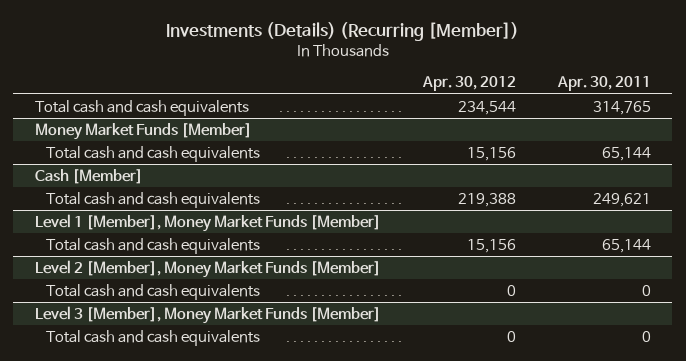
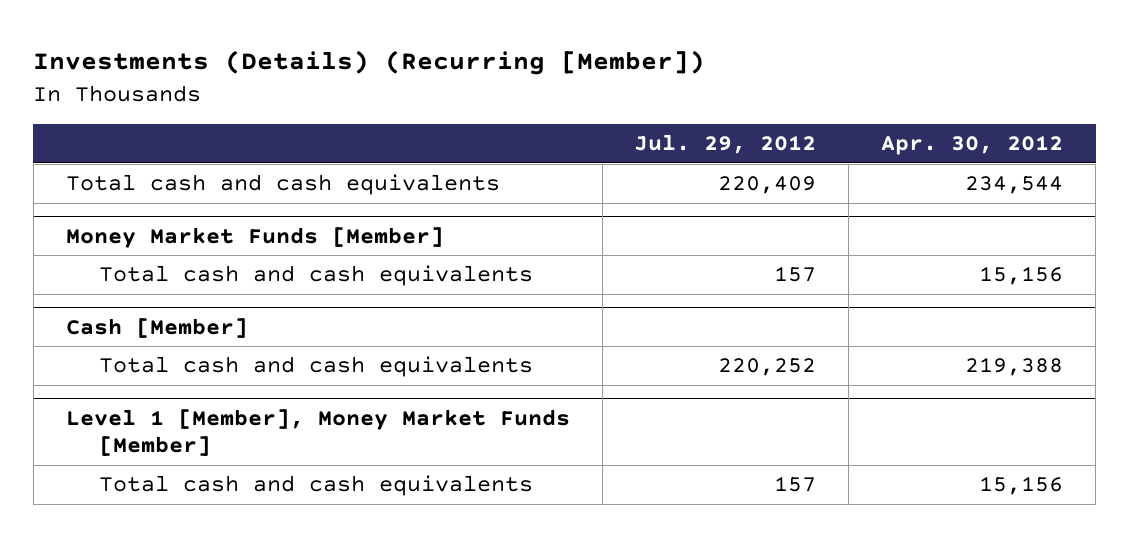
- | Apr. 30, 2012 | Apr. 30, 2011
+ | Jul. 29, 2012 | Apr. 30, 2012
- Level 2 [Member], Money Market Funds [Member]
- Total cash and cash equivalents | 0 | 0
- Level 3 [Member], Money Market Funds [Member]
- Total cash and cash equivalents | 0 | 0

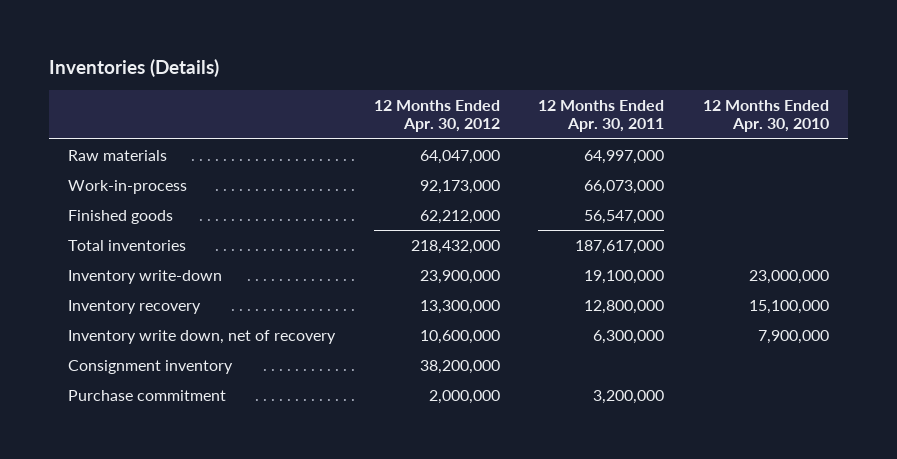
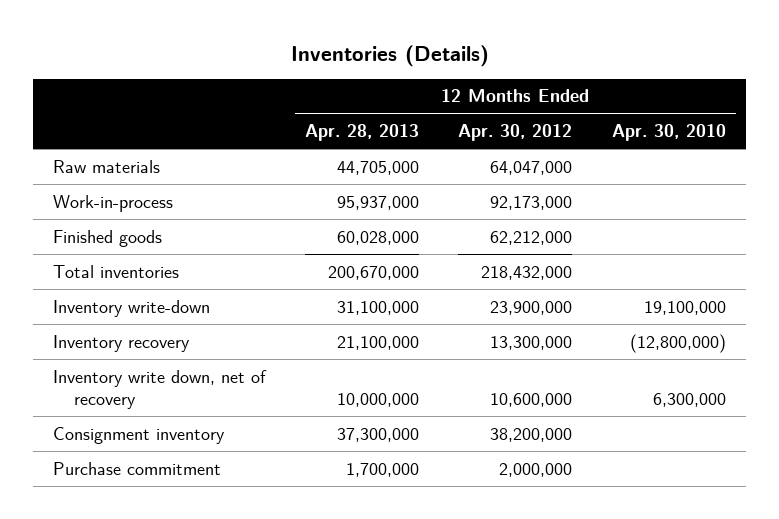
- | 12 Months Ended Apr. 30, 2012 | 12 Months Ended Apr. 30, 2011 | 12 Months Ended Apr. 30, 2010
+ | 12 Months Ended Apr. 28, 2013 | 12 Months Ended Apr. 30, 2012 | 12 Months Ended Apr. 30, 2010
- Inventory write-down | 23,900,000 | 19,100,000 | 23,000,000
- Inventory recovery | 13,300,000 | 12,800,000 | 15,100,000
- Inventory write down, net of recovery | 10,600,000 | 6,300,000 | 7,900,000
+ Inventory write-down | 31,100,000 | 23,900,000 | 19,100,000
+ Inventory recovery | 21,100,000 | 13,300,000 | (12,800,000)
+ Inventory write down, net of recovery | 10,000,000 | 10,600,000 | 6,300,000

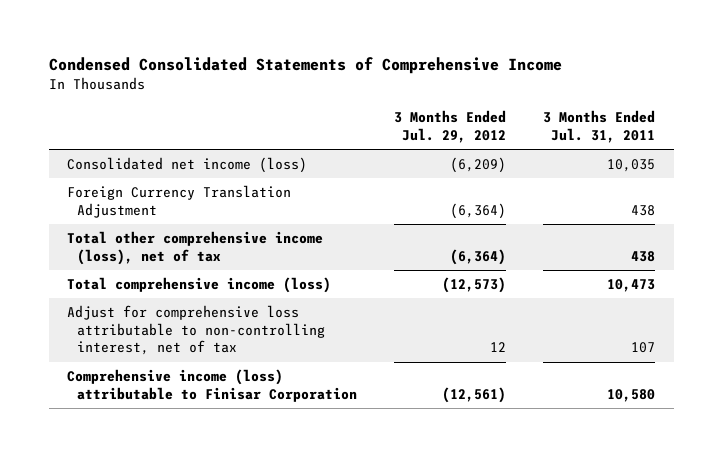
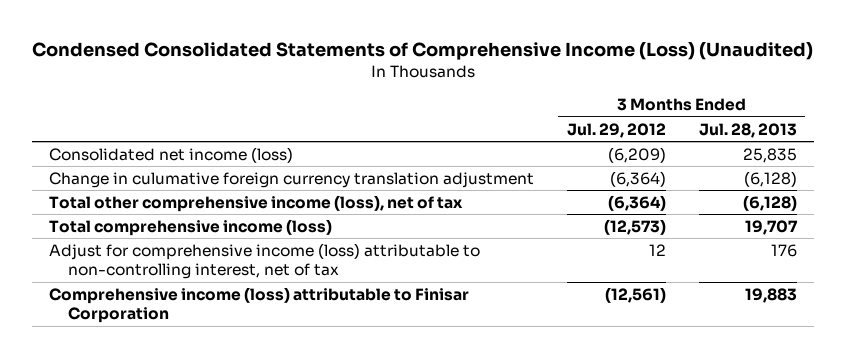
- Condensed Consolidated Statements of Comprehensive Income
+ Condensed Consolidated Statements of Comprehensive Income (Loss) (Unaudited)
- | 3 Months Ended Jul. 29, 2012 | 3 Months Ended Jul. 31, 2011
+ | 3 Months Ended Jul. 29, 2012 | 3 Months Ended Jul. 28, 2013
- Foreign Currency Translation Adjustment | (6,364) | 438
+ Change in culumative foreign currency translation adjustment | (6,364) | (6,128)
- Adjust for comprehensive loss attributable to non-controlling interest, net of tax | 12 | 107
+ Adjust for comprehensive income (loss) attributable to non-controlling interest, net of tax | 12 | 176

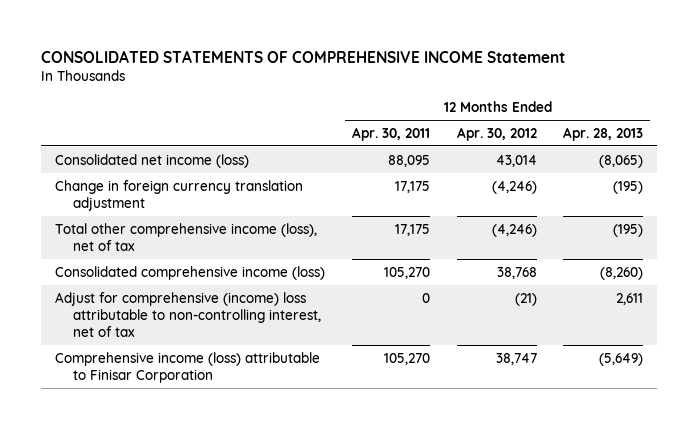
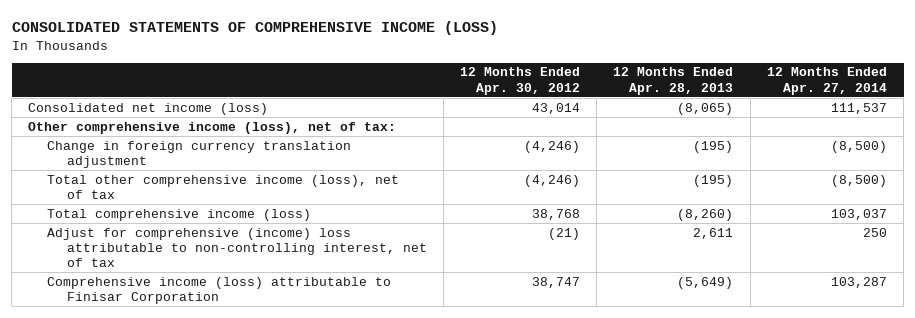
- CONSOLIDATED STATEMENTS OF COMPREHENSIVE INCOME Statement
+ CONSOLIDATED STATEMENTS OF COMPREHENSIVE INCOME (LOSS)
- | 12 Months Ended Apr. 30, 2011 | 12 Months Ended Apr. 30, 2012 | 12 Months Ended Apr. 28, 2013
+ | 12 Months Ended Apr. 30, 2012 | 12 Months Ended Apr. 28, 2013 | 12 Months Ended Apr. 27, 2014
+ Other comprehensive income (loss), net of tax:
- Consolidated comprehensive income (loss) | 105,270 | 38,768 | (8,260)
+ Total comprehensive income (loss) | 38,768 | (8,260) | 103,037

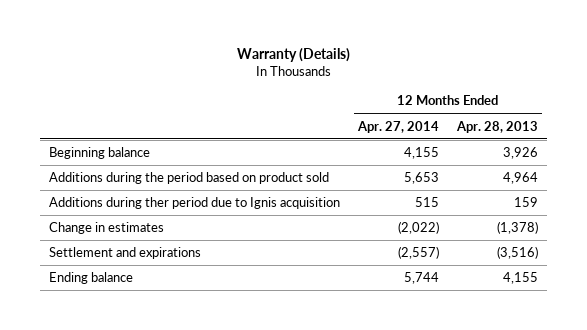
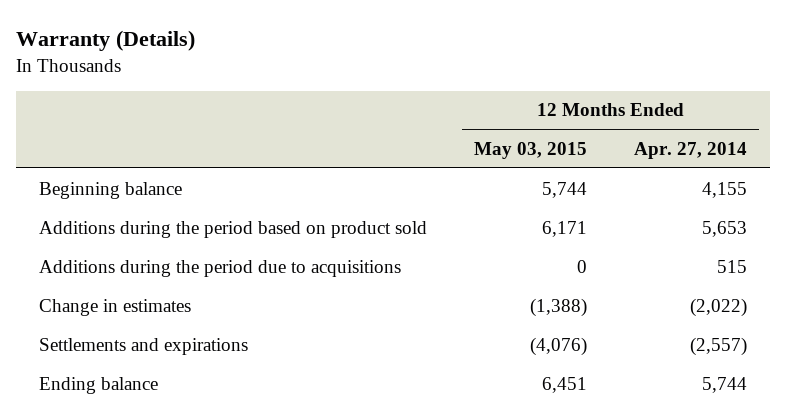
- | 12 Months Ended Apr. 27, 2014 | 12 Months Ended Apr. 28, 2013
+ | 12 Months Ended May 03, 2015 | 12 Months Ended Apr. 27, 2014
- Additions during ther period due to Ignis acquisition | 515 | 159
+ Additions during the period due to acquisitions | 0 | 515
- Settlement and expirations | (2,557) | (3,516)
+ Settlements and expirations | (4,076) | (2,557)

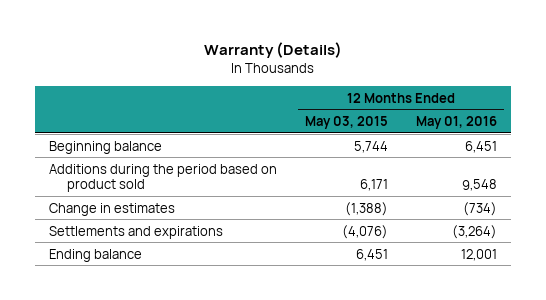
- | 12 Months Ended May 03, 2015 | 12 Months Ended Apr. 27, 2014
+ | 12 Months Ended May 03, 2015 | 12 Months Ended May 01, 2016
- Additions during the period due to acquisitions | 0 | 515

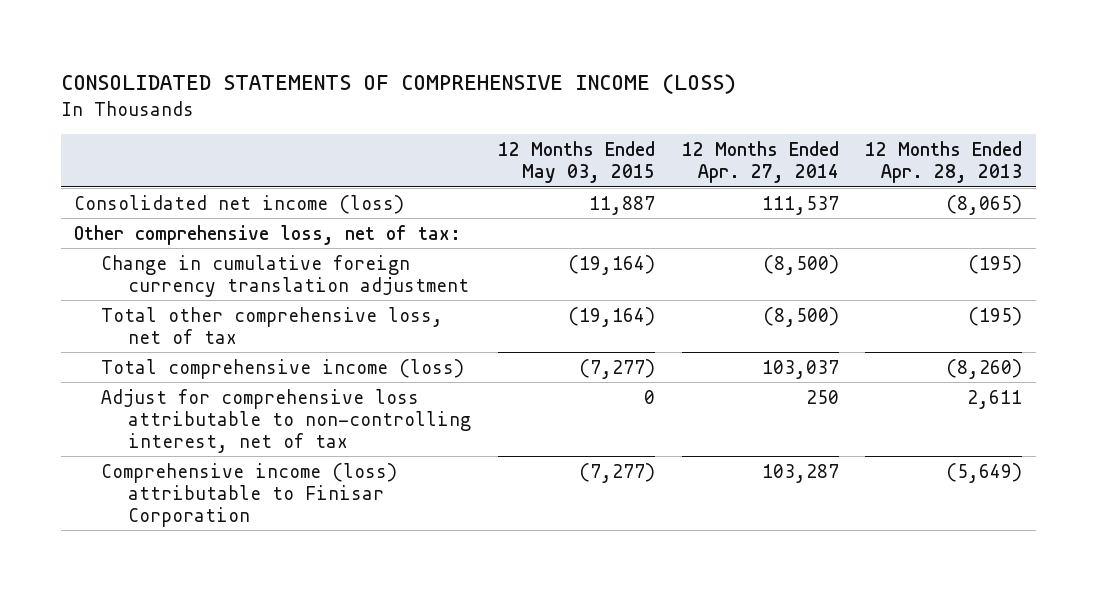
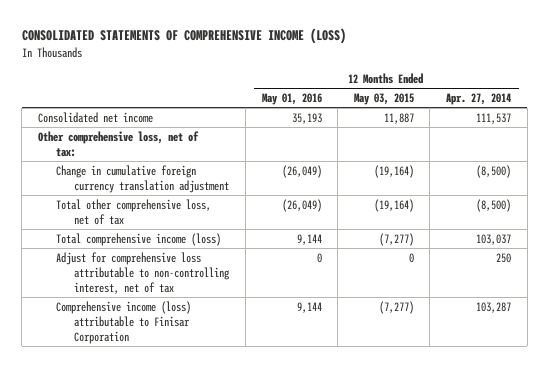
- | 12 Months Ended May 03, 2015 | 12 Months Ended Apr. 27, 2014 | 12 Months Ended Apr. 28, 2013
+ | 12 Months Ended May 01, 2016 | 12 Months Ended May 03, 2015 | 12 Months Ended Apr. 27, 2014
- Consolidated net income (loss) | 11,887 | 111,537 | (8,065)
+ Consolidated net income | 35,193 | 11,887 | 111,537

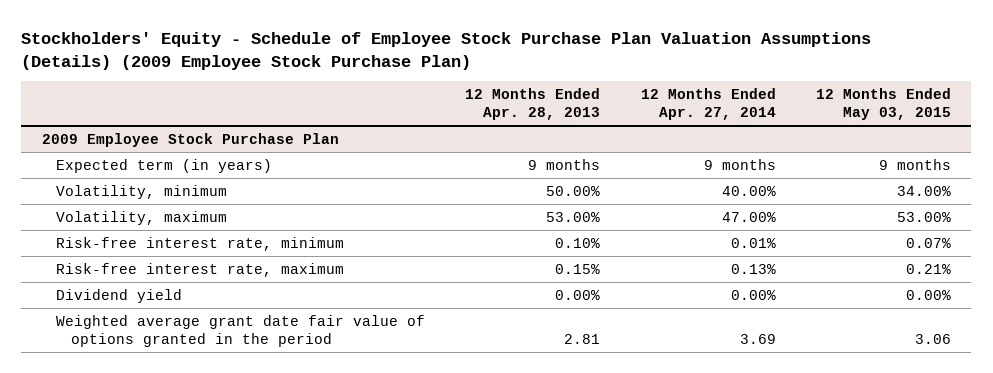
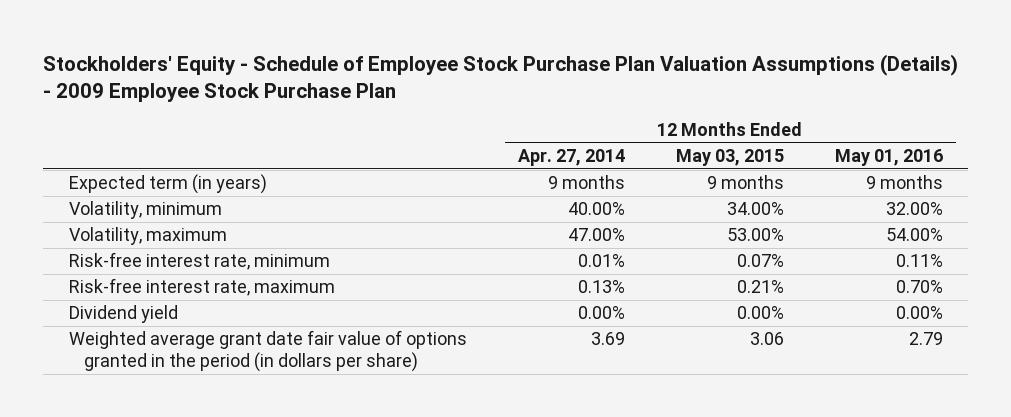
- Stockholders' Equity - Schedule of Employee Stock Purchase Plan Valuation Assumptions (Details) (2009 Employee Stock Purchase Plan)
+ Stockholders' Equity - Schedule of Employee Stock Purchase Plan Valuation Assumptions (Details) - 2009 Employee Stock Purchase Plan
- | 12 Months Ended Apr. 28, 2013 | 12 Months Ended Apr. 27, 2014 | 12 Months Ended May 03, 2015
+ | 12 Months Ended Apr. 27, 2014 | 12 Months Ended May 03, 2015 | 12 Months Ended May 01, 2016
- 2009 Employee Stock Purchase Plan
- Weighted average grant date fair value of options granted in the period | 2.81 | 3.69 | 3.06
+ Weighted average grant date fair value of options granted in the period (in dollars per share) | 3.69 | 3.06 | 2.79

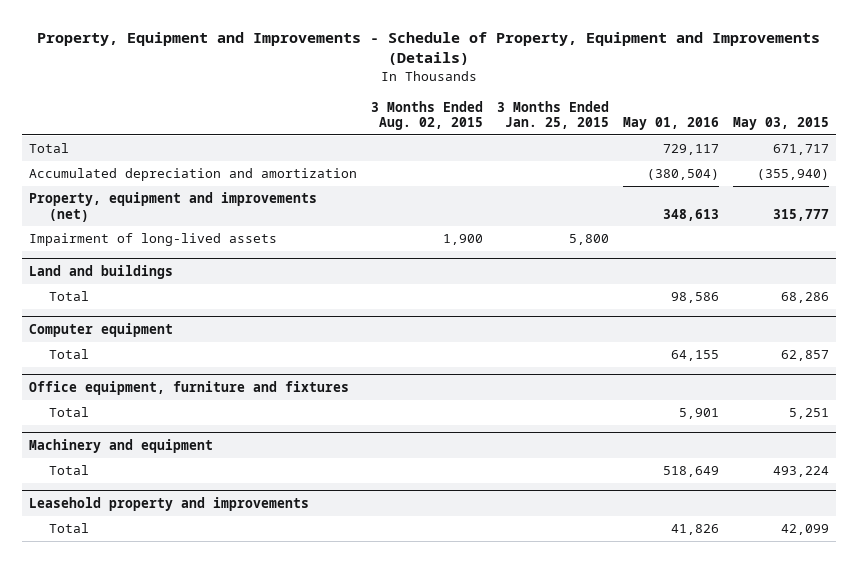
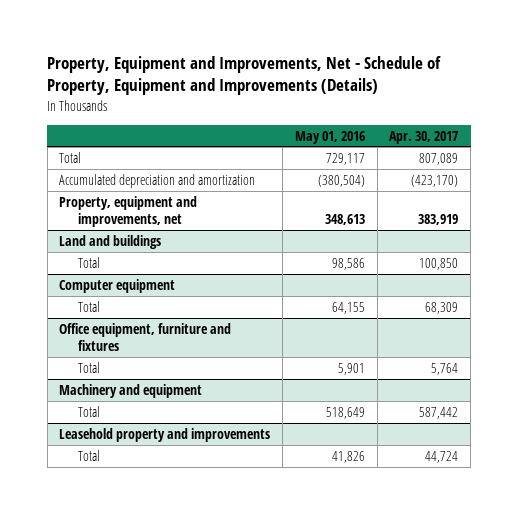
- Property, Equipment and Improvements - Schedule of Property, Equipment and Improvements (Details)
+ Property, Equipment and Improvements, Net - Schedule of Property, Equipment and Improvements (Details)
- | 3 Months Ended Aug. 02, 2015 | 3 Months Ended Jan. 25, 2015 | May 01, 2016 | May 03, 2015
+ | May 01, 2016 | Apr. 30, 2017
- Property, equipment and improvements (net) | | | 348,613 | 315,777
- Impairment of long-lived assets | 1,900 | 5,800 | |
+ Property, equipment and improvements, net | 348,613 | 383,919

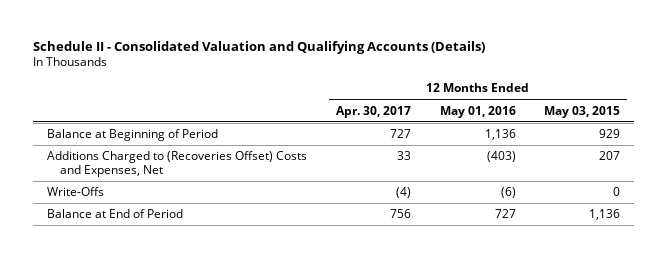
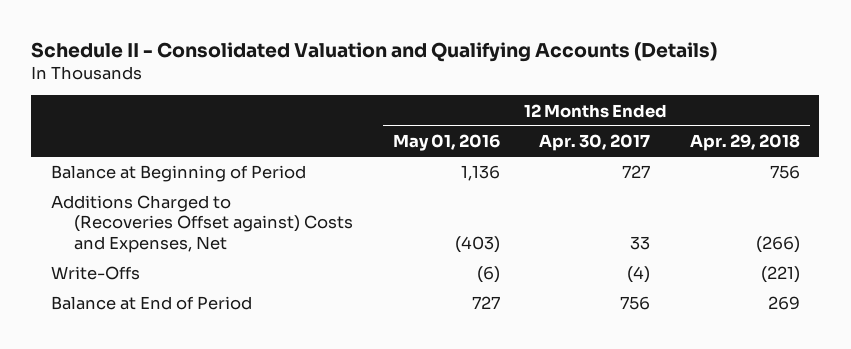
- | 12 Months Ended Apr. 30, 2017 | 12 Months Ended May 01, 2016 | 12 Months Ended May 03, 2015
+ | 12 Months Ended May 01, 2016 | 12 Months Ended Apr. 30, 2017 | 12 Months Ended Apr. 29, 2018
- Additions Charged to (Recoveries Offset) Costs and Expenses, Net | 33 | (403) | 207
+ Additions Charged to (Recoveries Offset against) Costs and Expenses, Net | (403) | 33 | (266)

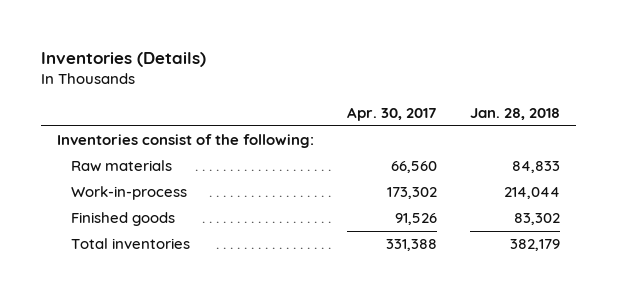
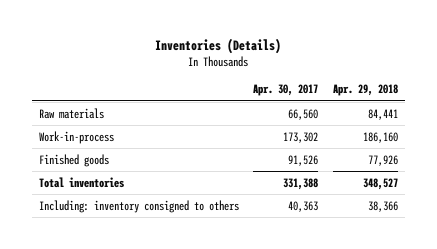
- | Apr. 30, 2017 | Jan. 28, 2018
+ | Apr. 30, 2017 | Apr. 29, 2018
- Inventories consist of the following:
+ Including: inventory consigned to others | 40,363 | 38,366

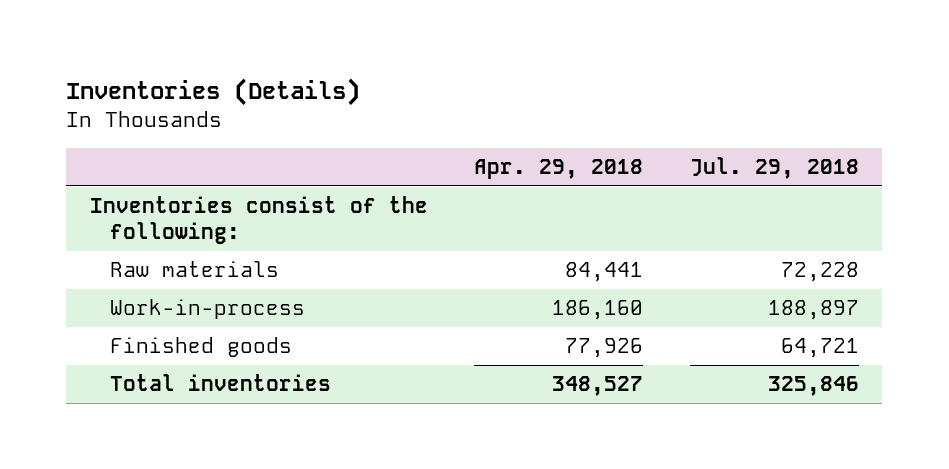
- | Apr. 30, 2017 | Apr. 29, 2018
+ | Apr. 29, 2018 | Jul. 29, 2018
+ Inventories consist of the following:
- Including: inventory consigned to others | 40,363 | 38,366

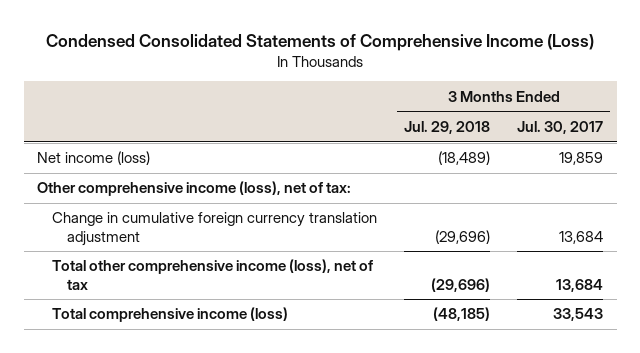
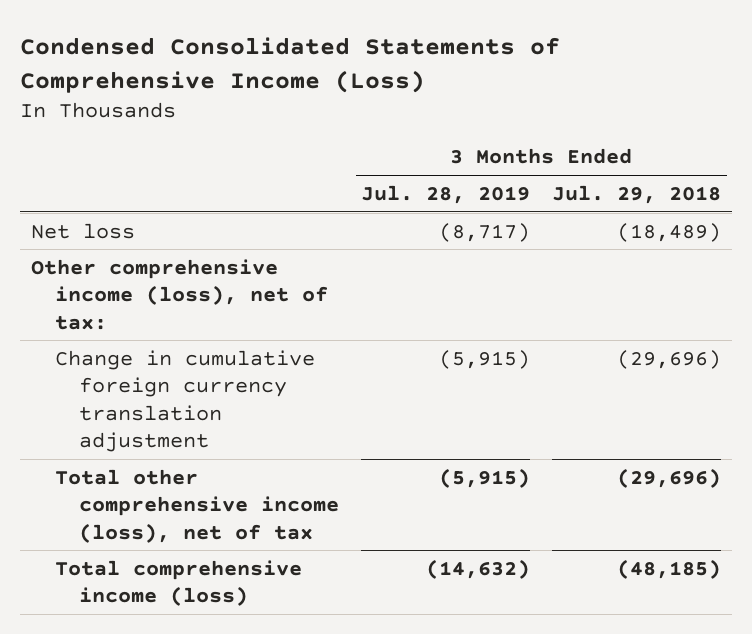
- | 3 Months Ended Jul. 29, 2018 | 3 Months Ended Jul. 30, 2017
+ | 3 Months Ended Jul. 28, 2019 | 3 Months Ended Jul. 29, 2018
- Net income (loss) | (18,489) | 19,859
+ Net loss | (8,717) | (18,489)

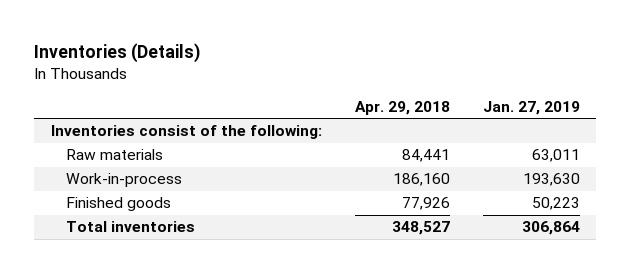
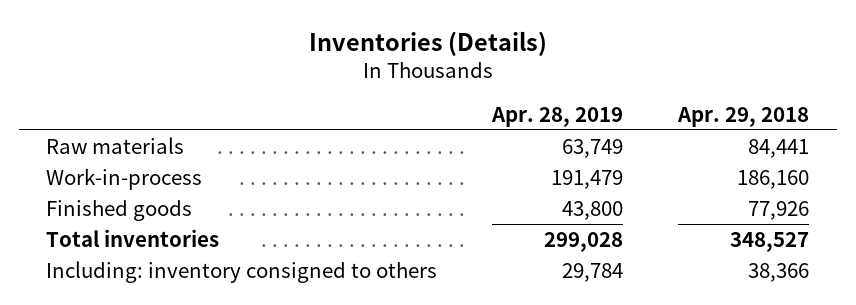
- | Apr. 29, 2018 | Jan. 27, 2019
+ | Apr. 28, 2019 | Apr. 29, 2018
- Inventories consist of the following:
+ Including: inventory consigned to others | 29,784 | 38,366

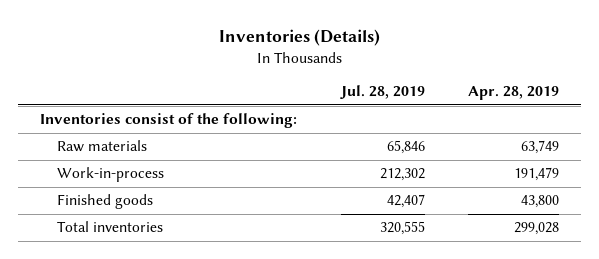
- | Apr. 28, 2019 | Apr. 29, 2018
+ | Jul. 28, 2019 | Apr. 28, 2019
+ Inventories consist of the following:
- Including: inventory consigned to others | 29,784 | 38,366

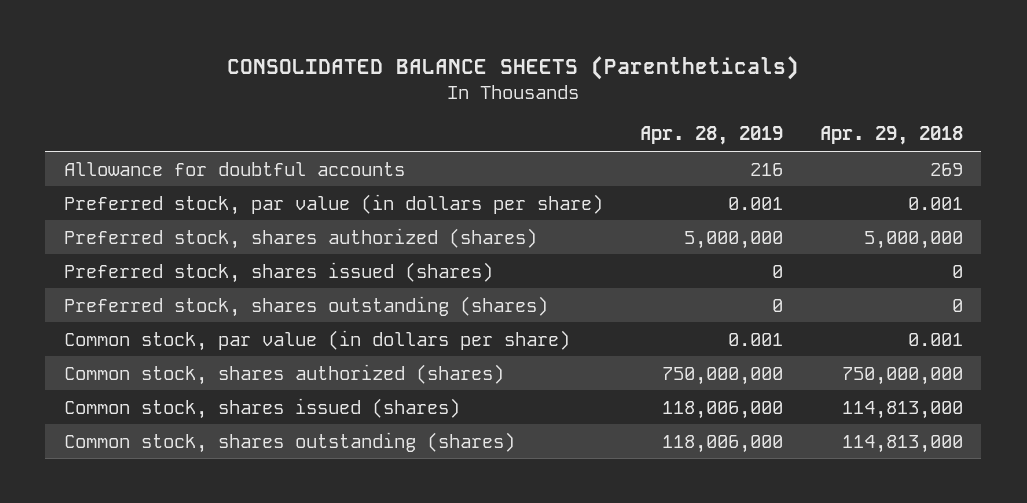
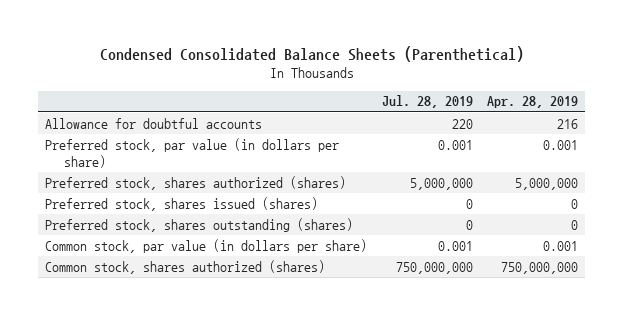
- CONSOLIDATED BALANCE SHEETS (Parentheticals)
+ Condensed Consolidated Balance Sheets (Parenthetical)
- | Apr. 28, 2019 | Apr. 29, 2018
+ | Jul. 28, 2019 | Apr. 28, 2019
- Common stock, shares issued (shares) | 118,006,000 | 114,813,000
- Common stock, shares outstanding (shares) | 118,006,000 | 114,813,000

